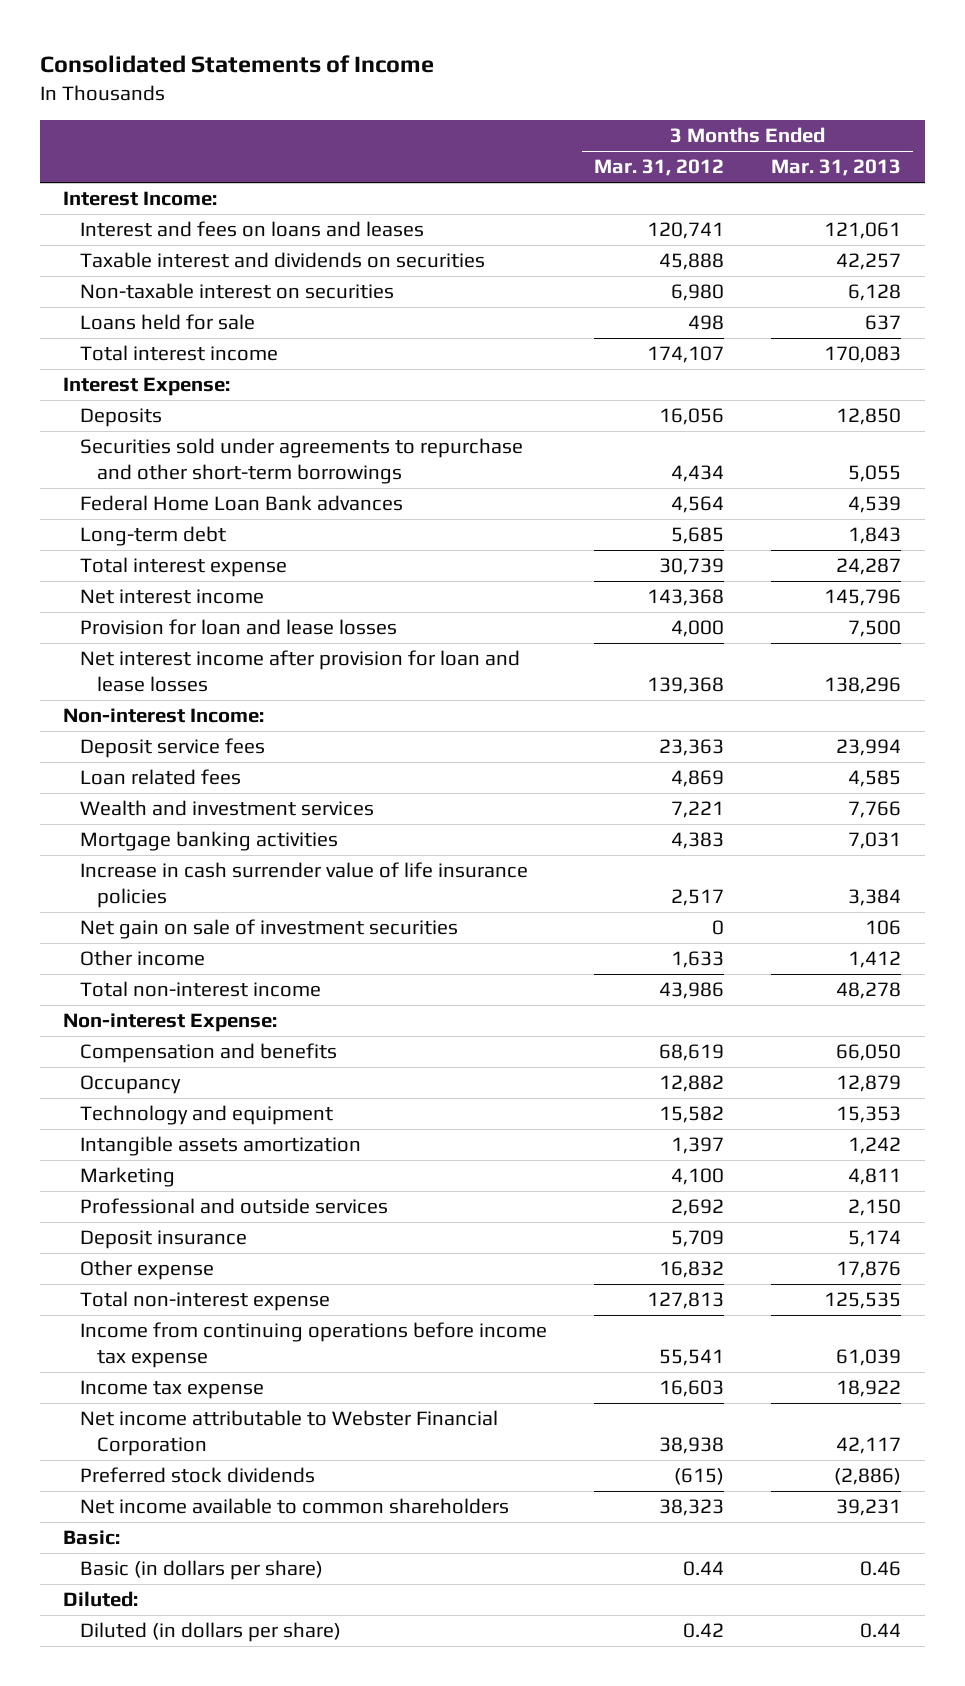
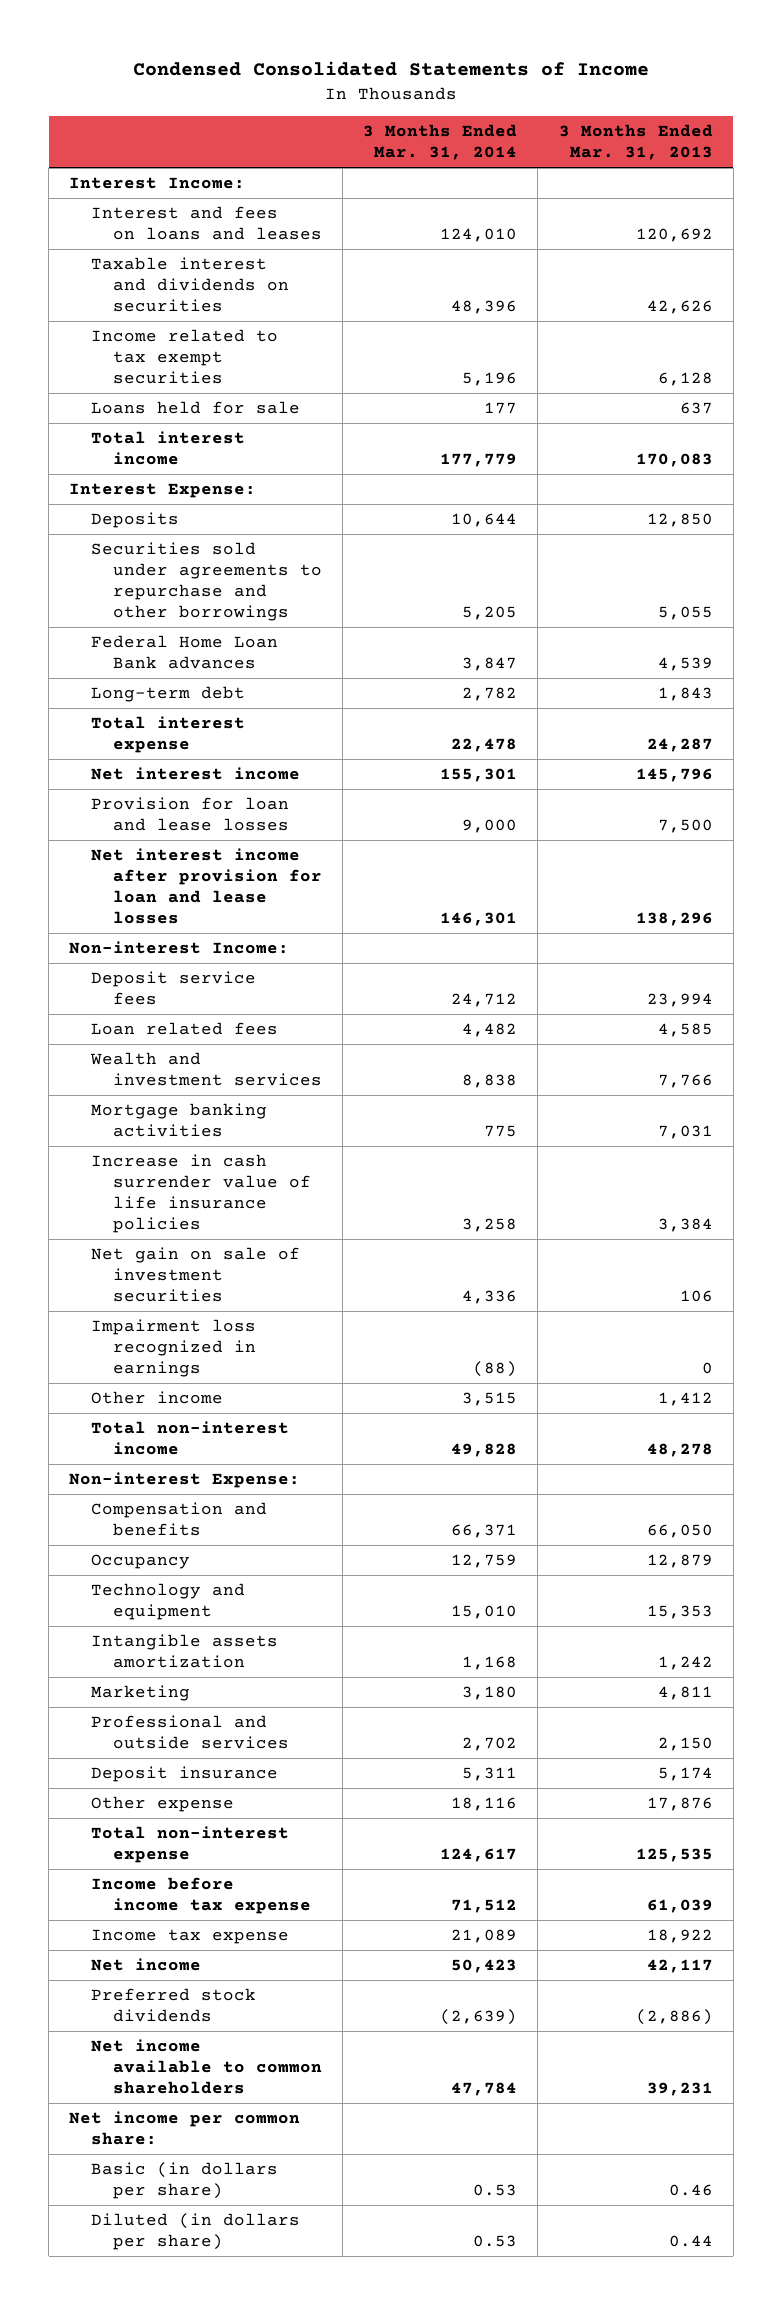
- Consolidated Statements of Income
+ Condensed Consolidated Statements of Income
- | 3 Months Ended Mar. 31, 2012 | 3 Months Ended Mar. 31, 2013
+ | 3 Months Ended Mar. 31, 2014 | 3 Months Ended Mar. 31, 2013
- Interest and fees on loans and leases | 120,741 | 121,061
- Taxable interest and dividends on securities | 45,888 | 42,257
- Non-taxable interest on securities | 6,980 | 6,128
+ Interest and fees on loans and leases | 124,010 | 120,692
+ Taxable interest and dividends on securities | 48,396 | 42,626
+ Income related to tax exempt securities | 5,196 | 6,128
- Securities sold under agreements to repurchase and other short-term borrowings | 4,434 | 5,055
+ Securities sold under agreements to repurchase and other borrowings | 5,205 | 5,055
+ Impairment loss recognized in earnings | (88) | 0
- Income from continuing operations before income tax expense | 55,541 | 61,039
+ Income before income tax expense | 71,512 | 61,039
- Net income attributable to Webster Financial Corporation | 38,938 | 42,117
+ Net income | 50,423 | 42,117
- Basic:
+ Net income per common share:
- Diluted:

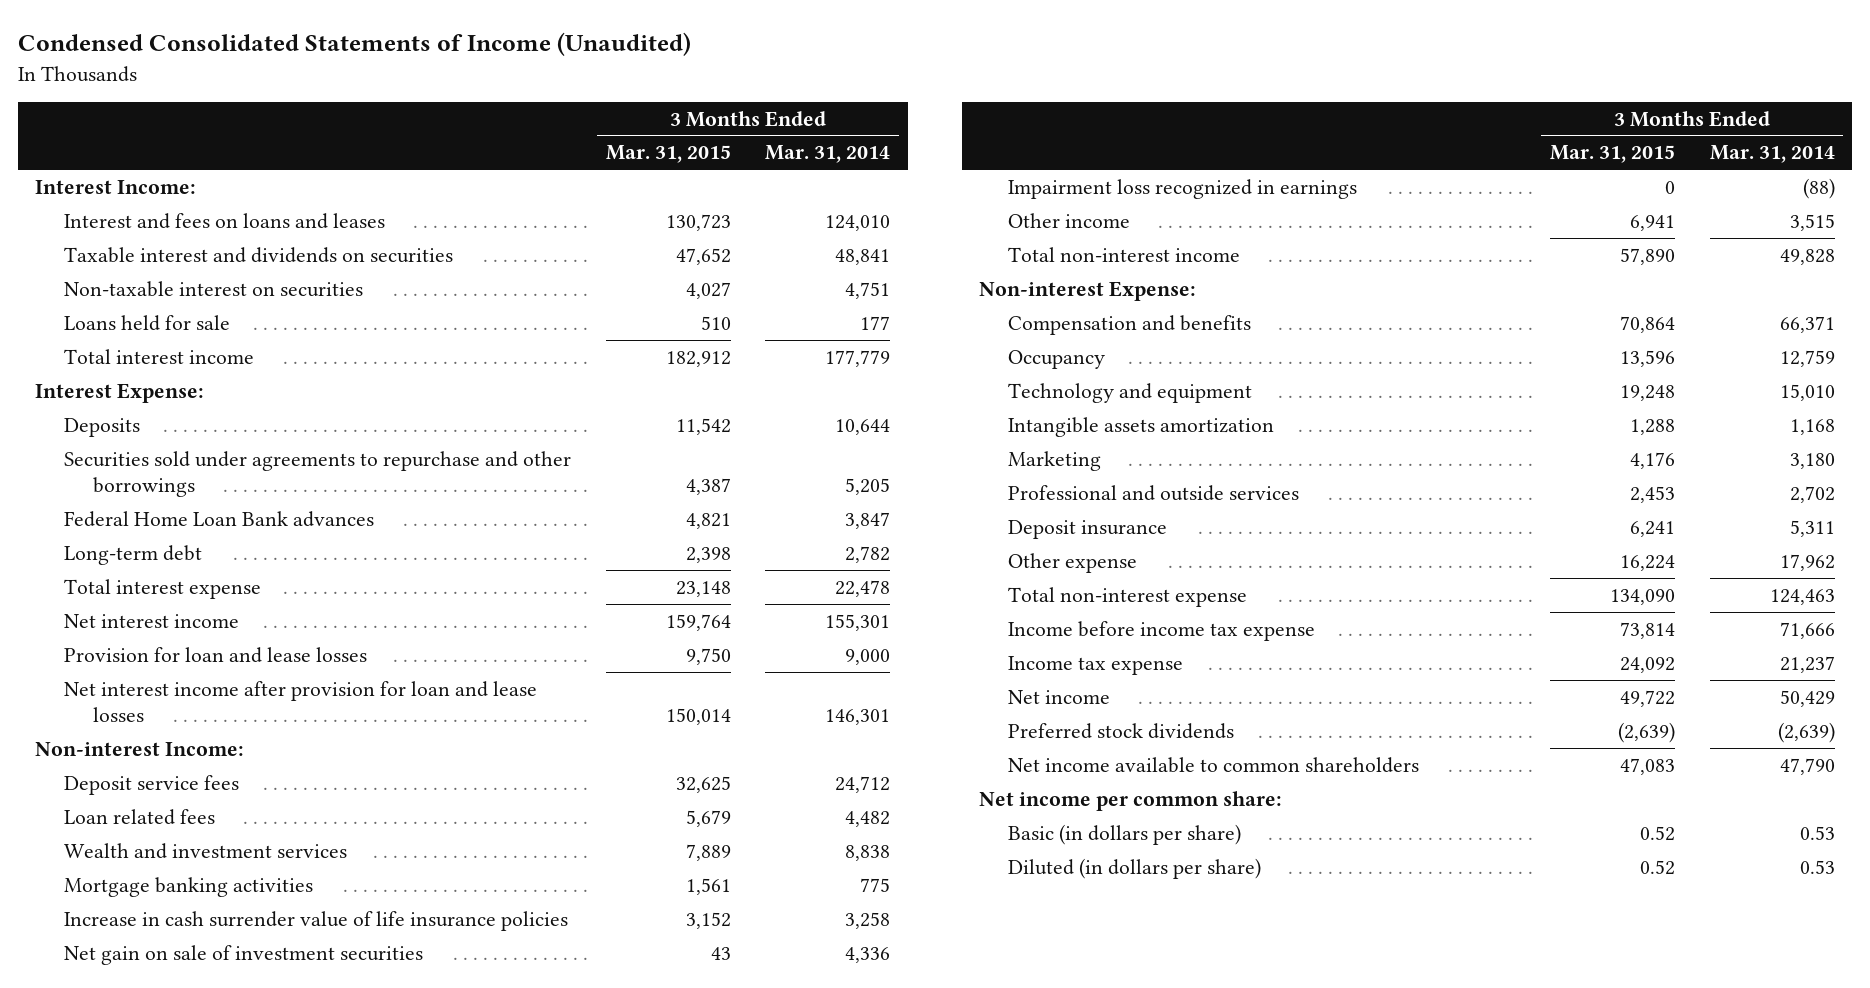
- Condensed Consolidated Statements of Income
+ Condensed Consolidated Statements of Income (Unaudited)
- | 3 Months Ended Mar. 31, 2014 | 3 Months Ended Mar. 31, 2013
+ | 3 Months Ended Mar. 31, 2015 | 3 Months Ended Mar. 31, 2014
- Taxable interest and dividends on securities | 48,396 | 42,626
- Income related to tax exempt securities | 5,196 | 6,128
+ Taxable interest and dividends on securities | 47,652 | 48,841
+ Non-taxable interest on securities | 4,027 | 4,751
- Other expense | 18,116 | 17,876
- Total non-interest expense | 124,617 | 125,535
- Income before income tax expense | 71,512 | 61,039
- Income tax expense | 21,089 | 18,922
- Net income | 50,423 | 42,117
+ Other expense | 16,224 | 17,962
+ Total non-interest expense | 134,090 | 124,463
+ Income before income tax expense | 73,814 | 71,666
+ Income tax expense | 24,092 | 21,237
+ Net income | 49,722 | 50,429
- Net income available to common shareholders | 47,784 | 39,231
+ Net income available to common shareholders | 47,083 | 47,790

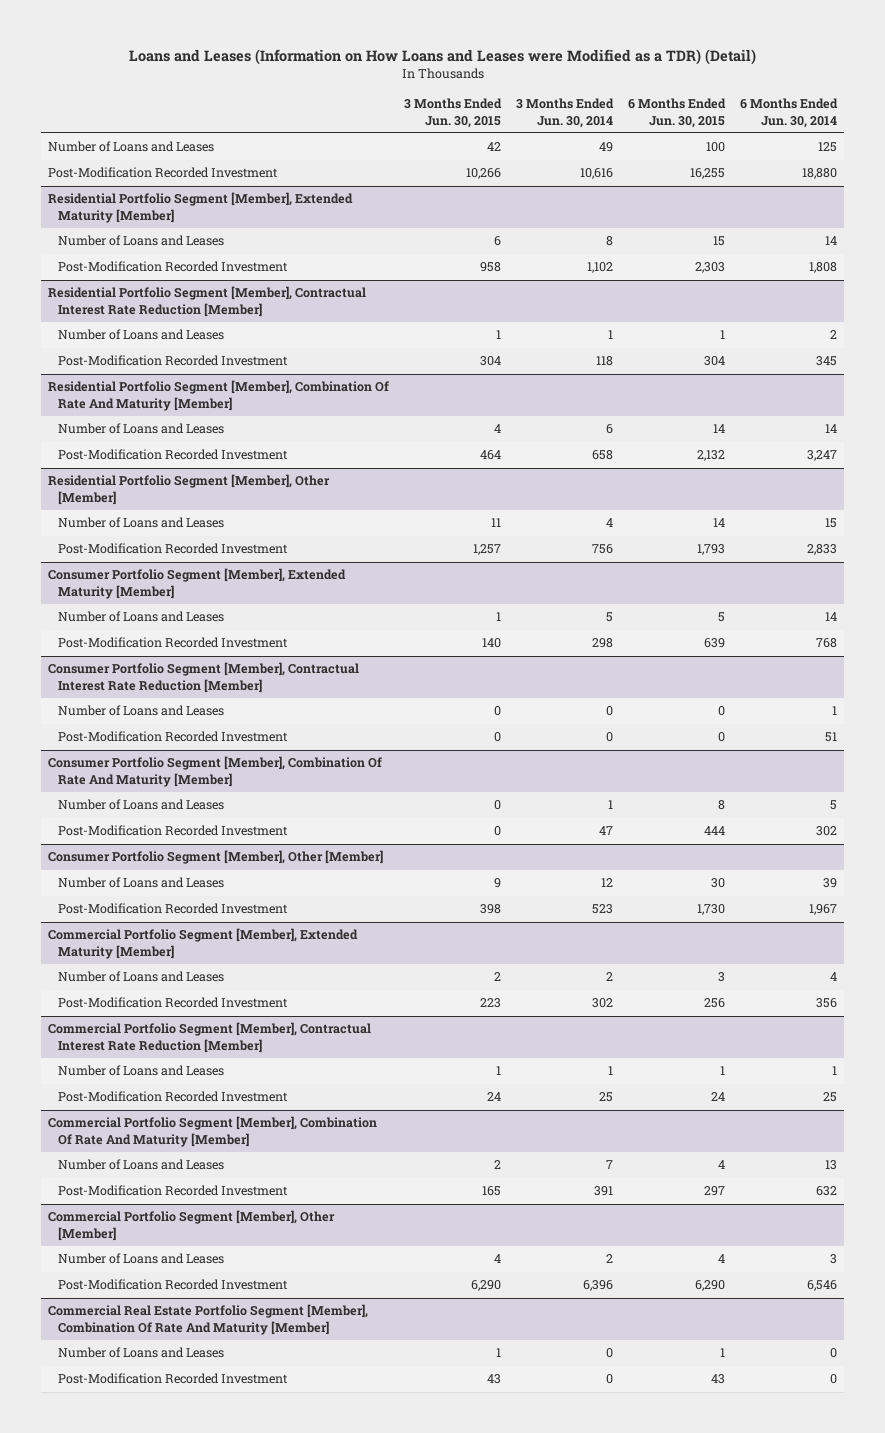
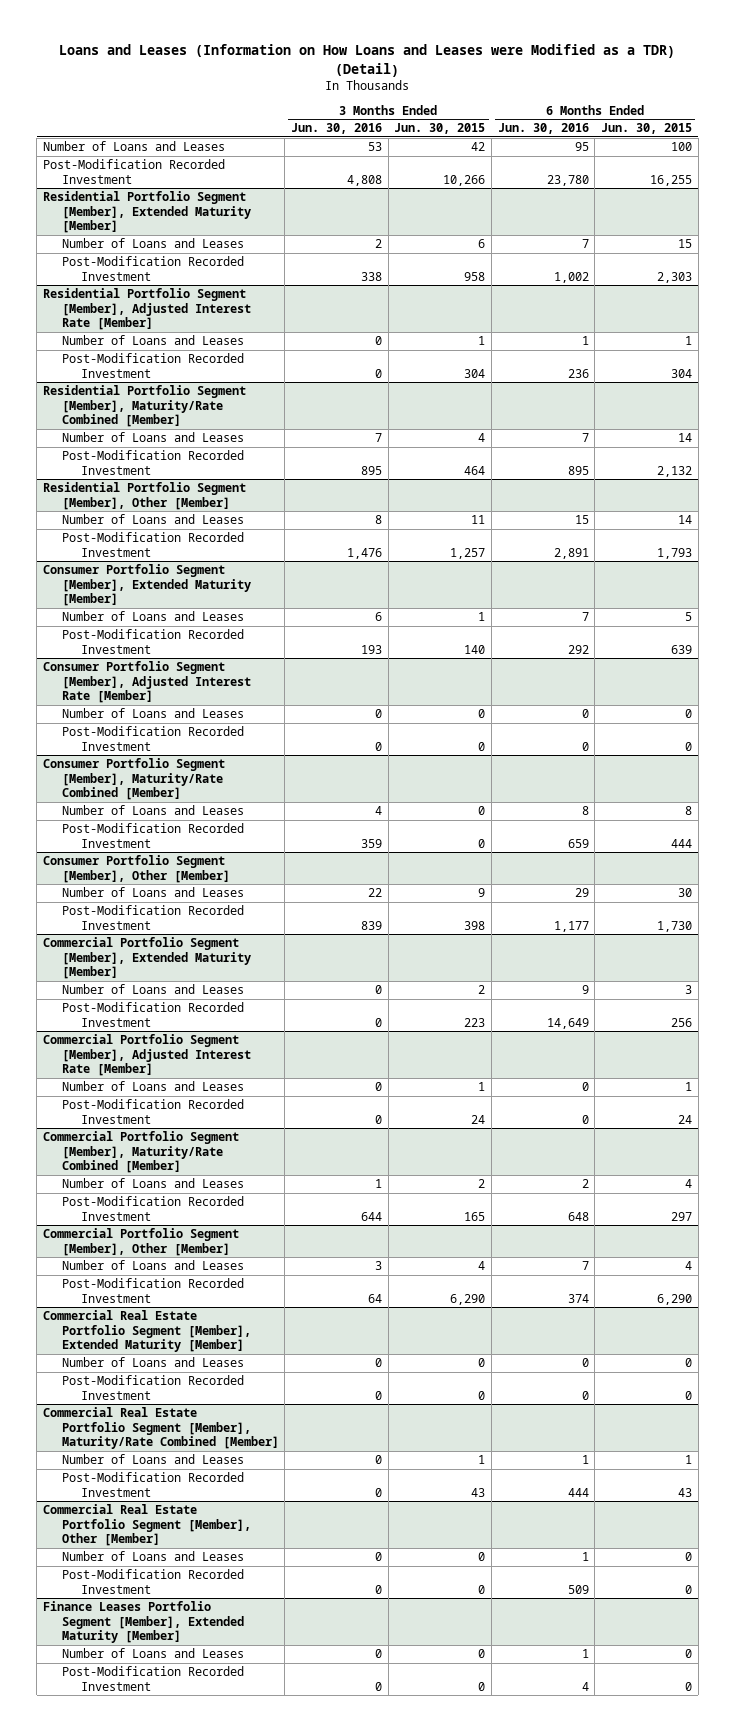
- | 3 Months Ended Jun. 30, 2015 | 3 Months Ended Jun. 30, 2014 | 6 Months Ended Jun. 30, 2015 | 6 Months Ended Jun. 30, 2014
+ | 3 Months Ended Jun. 30, 2016 | 3 Months Ended Jun. 30, 2015 | 6 Months Ended Jun. 30, 2016 | 6 Months Ended Jun. 30, 2015
- Residential Portfolio Segment [Member], Contractual Interest Rate Reduction [Member]
+ Residential Portfolio Segment [Member], Adjusted Interest Rate [Member]
- Residential Portfolio Segment [Member], Combination Of Rate And Maturity [Member]
+ Residential Portfolio Segment [Member], Maturity/Rate Combined [Member]
- Consumer Portfolio Segment [Member], Contractual Interest Rate Reduction [Member]
+ Consumer Portfolio Segment [Member], Adjusted Interest Rate [Member]
- Consumer Portfolio Segment [Member], Combination Of Rate And Maturity [Member]
+ Consumer Portfolio Segment [Member], Maturity/Rate Combined [Member]
- Commercial Portfolio Segment [Member], Contractual Interest Rate Reduction [Member]
+ Commercial Portfolio Segment [Member], Adjusted Interest Rate [Member]
- Commercial Portfolio Segment [Member], Combination Of Rate And Maturity [Member]
+ Commercial Portfolio Segment [Member], Maturity/Rate Combined [Member]
- Commercial Real Estate Portfolio Segment [Member], Combination Of Rate And Maturity [Member]
+ Commercial Real Estate Portfolio Segment [Member], Extended Maturity [Member]
+ Number of Loans and Leases | 0 | 0 | 0 | 0
+ Post-Modification Recorded Investment | 0 | 0 | 0 | 0
+ Commercial Real Estate Portfolio Segment [Member], Maturity/Rate Combined [Member]
+ Commercial Real Estate Portfolio Segment [Member], Other [Member]
+ Number of Loans and Leases | 0 | 0 | 1 | 0
+ Post-Modification Recorded Investment | 0 | 0 | 509 | 0
+ Finance Leases Portfolio Segment [Member], Extended Maturity [Member]
+ Number of Loans and Leases | 0 | 0 | 1 | 0
+ Post-Modification Recorded Investment | 0 | 0 | 4 | 0

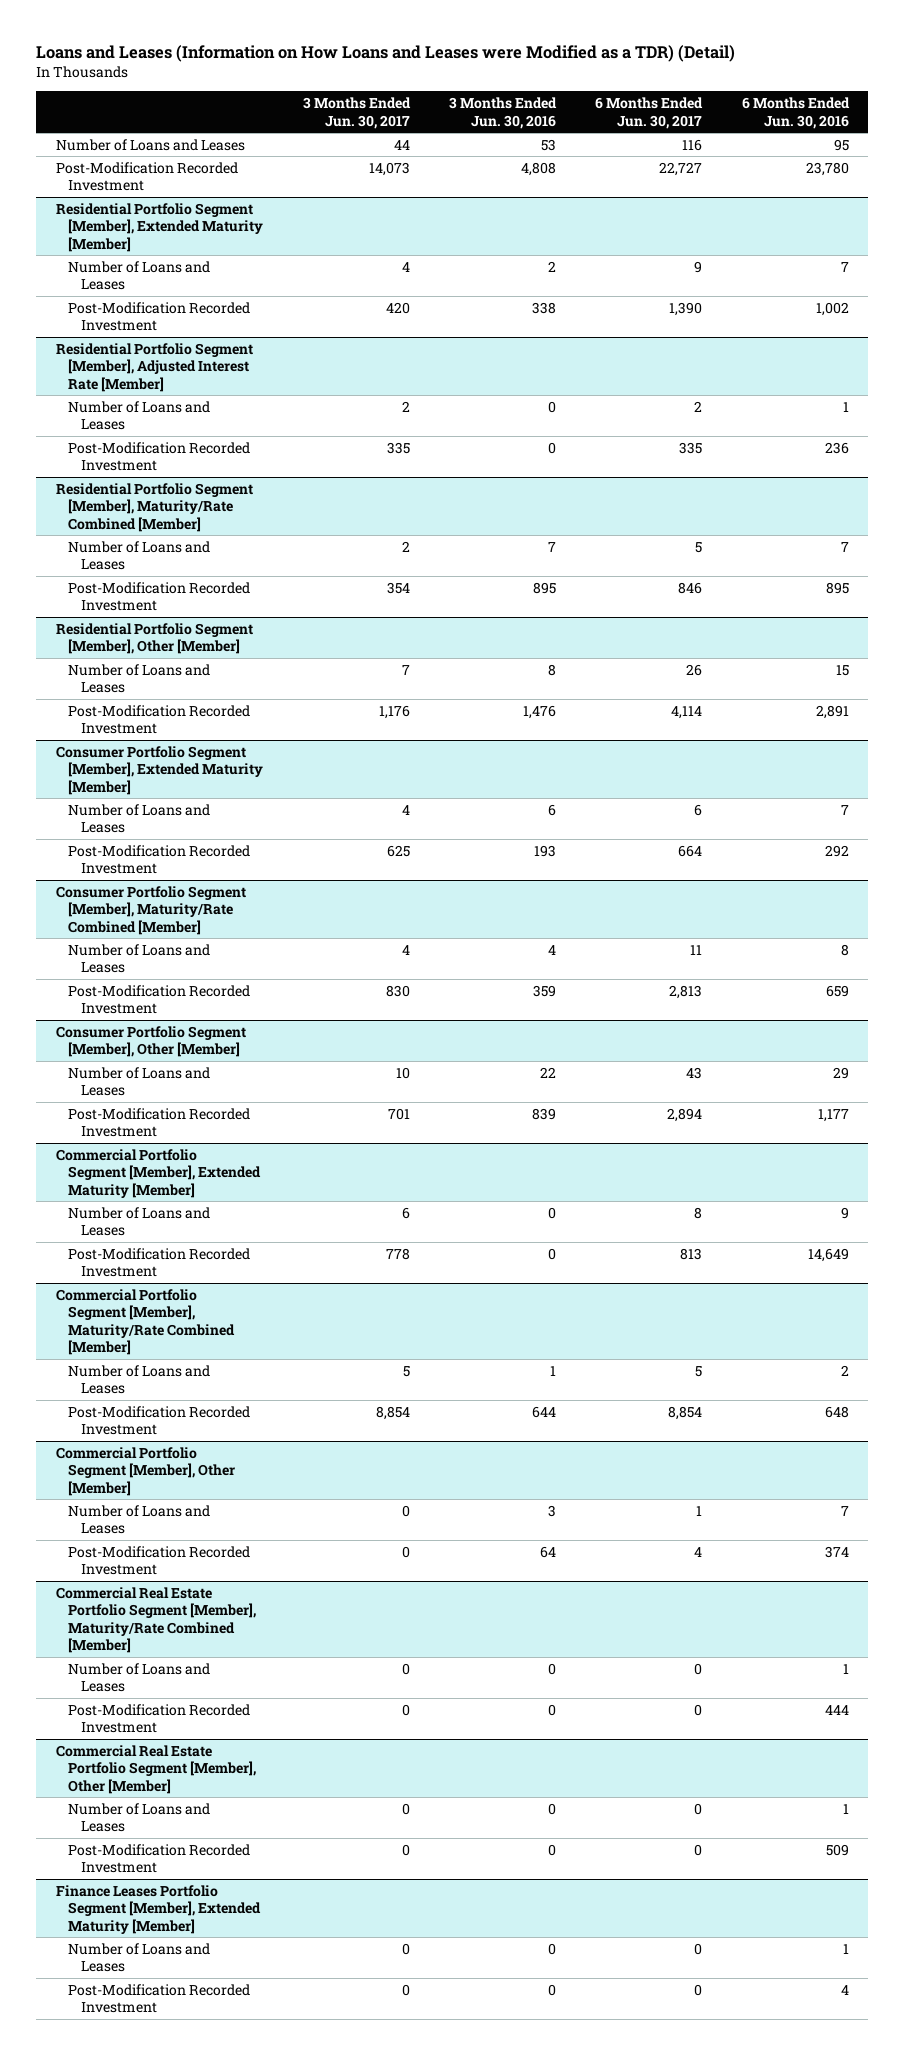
- | 3 Months Ended Jun. 30, 2016 | 3 Months Ended Jun. 30, 2015 | 6 Months Ended Jun. 30, 2016 | 6 Months Ended Jun. 30, 2015
+ | 3 Months Ended Jun. 30, 2017 | 3 Months Ended Jun. 30, 2016 | 6 Months Ended Jun. 30, 2017 | 6 Months Ended Jun. 30, 2016
- Consumer Portfolio Segment [Member], Adjusted Interest Rate [Member]
- Number of Loans and Leases | 0 | 0 | 0 | 0
- Post-Modification Recorded Investment | 0 | 0 | 0 | 0
- Commercial Portfolio Segment [Member], Adjusted Interest Rate [Member]
- Number of Loans and Leases | 0 | 1 | 0 | 1
- Post-Modification Recorded Investment | 0 | 24 | 0 | 24
- Commercial Real Estate Portfolio Segment [Member], Extended Maturity [Member]
- Number of Loans and Leases | 0 | 0 | 0 | 0
- Post-Modification Recorded Investment | 0 | 0 | 0 | 0

